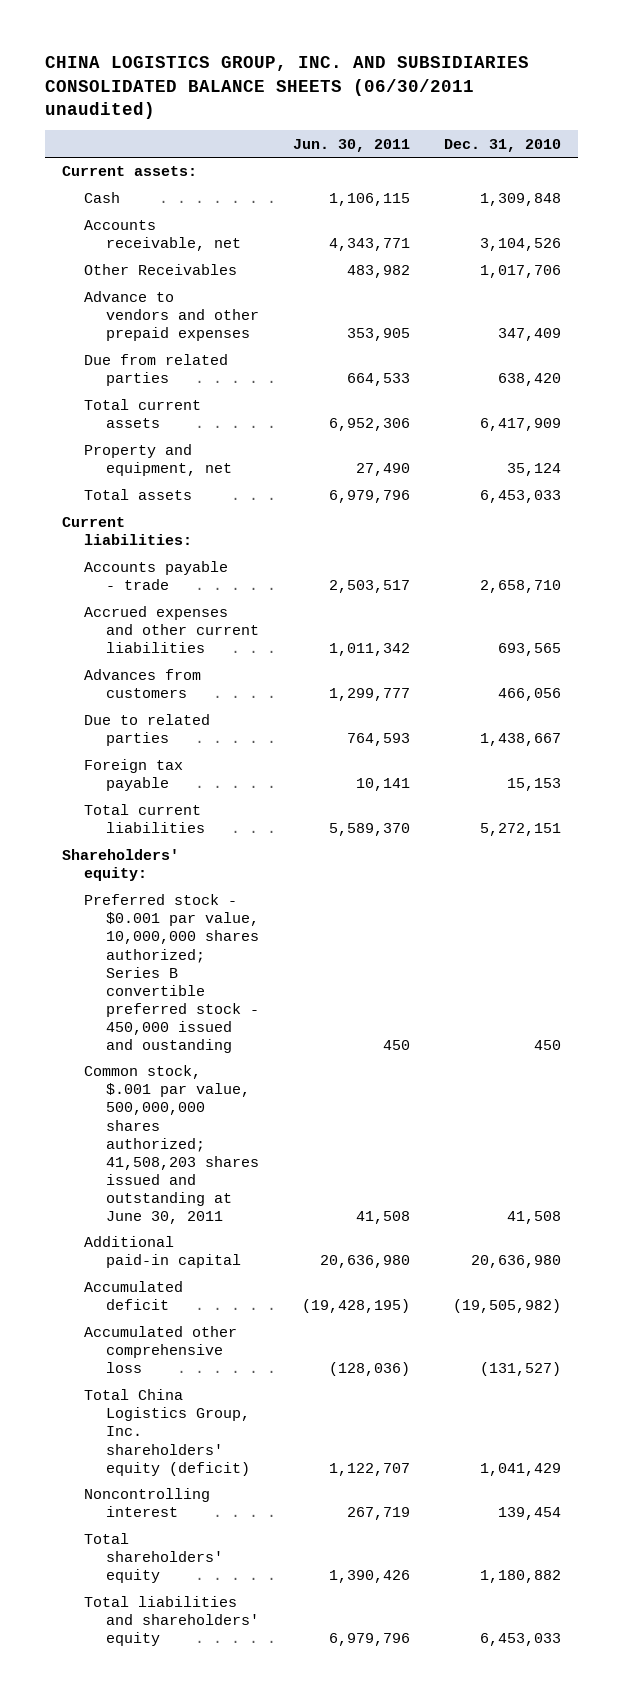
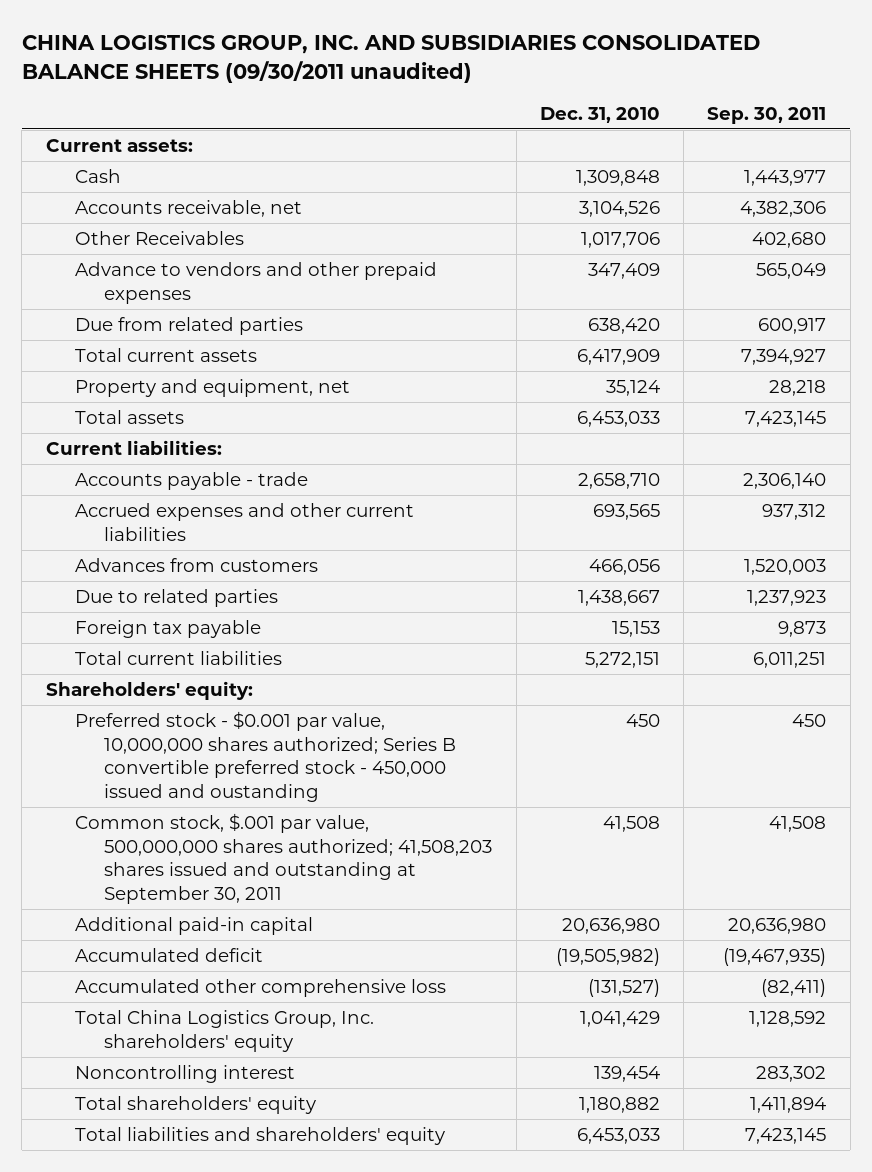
- CHINA LOGISTICS GROUP, INC. AND SUBSIDIARIES CONSOLIDATED BALANCE SHEETS (06/30/2011 unaudited)
+ CHINA LOGISTICS GROUP, INC. AND SUBSIDIARIES CONSOLIDATED BALANCE SHEETS (09/30/2011 unaudited)
- | Jun. 30, 2011 | Dec. 31, 2010
+ | Dec. 31, 2010 | Sep. 30, 2011
- Common stock, $.001 par value, 500,000,000 shares authorized; 41,508,203 shares issued and outstanding at June 30, 2011 | 41,508 | 41,508
+ Common stock, $.001 par value, 500,000,000 shares authorized; 41,508,203 shares issued and outstanding at September 30, 2011 | 41,508 | 41,508
- Total China Logistics Group, Inc. shareholders' equity (deficit) | 1,122,707 | 1,041,429
+ Total China Logistics Group, Inc. shareholders' equity | 1,041,429 | 1,128,592

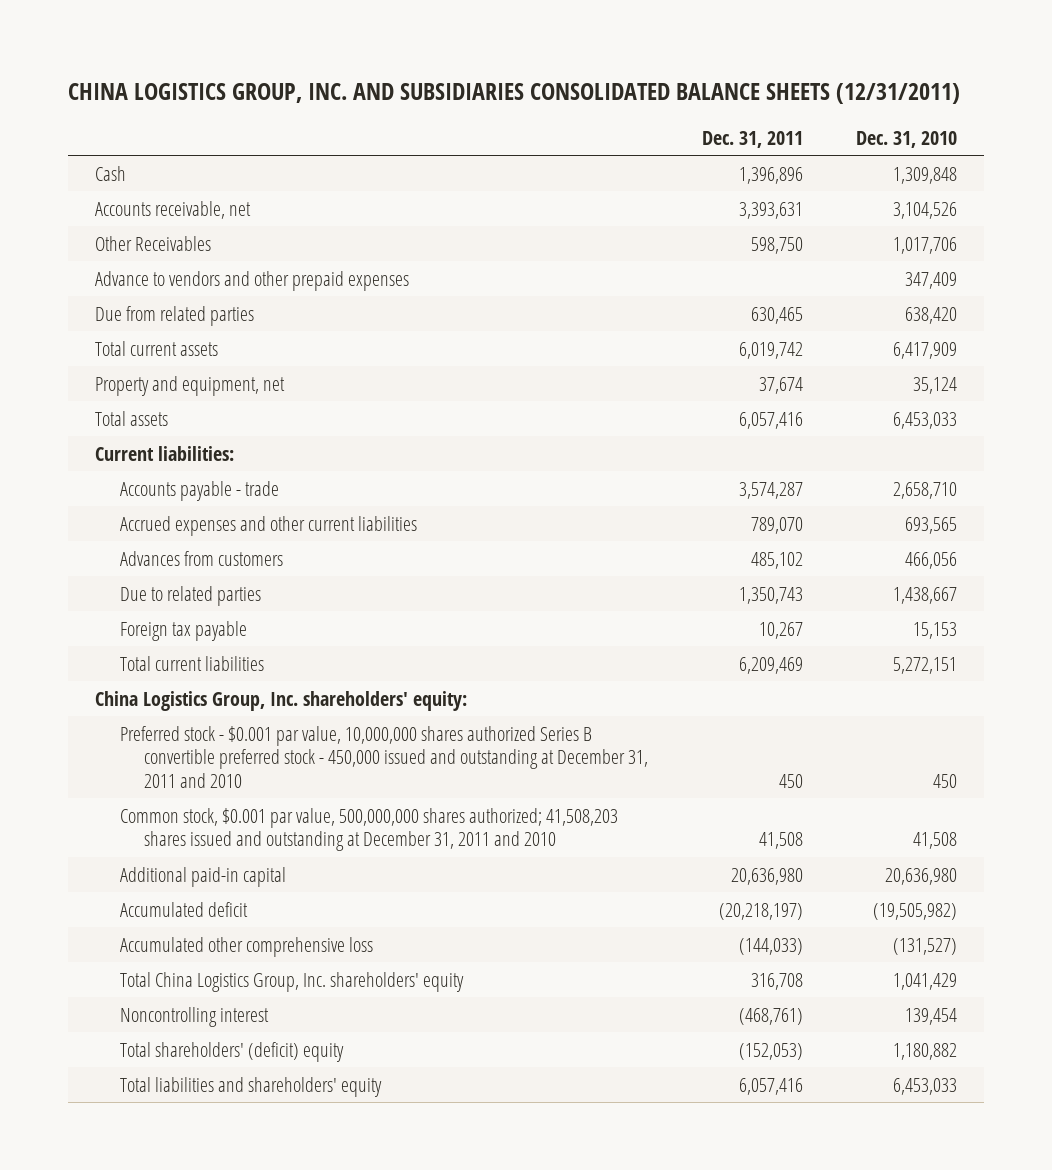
- CHINA LOGISTICS GROUP, INC. AND SUBSIDIARIES CONSOLIDATED BALANCE SHEETS (09/30/2011 unaudited)
+ CHINA LOGISTICS GROUP, INC. AND SUBSIDIARIES CONSOLIDATED BALANCE SHEETS (12/31/2011)
- | Dec. 31, 2010 | Sep. 30, 2011
+ | Dec. 31, 2011 | Dec. 31, 2010
- Current assets:
- Shareholders' equity:
- Preferred stock - $0.001 par value, 10,000,000 shares authorized; Series B convertible preferred stock - 450,000 issued and oustanding | 450 | 450
- Common stock, $.001 par value, 500,000,000 shares authorized; 41,508,203 shares issued and outstanding at September 30, 2011 | 41,508 | 41,508
+ China Logistics Group, Inc. shareholders' equity:
+ Preferred stock - $0.001 par value, 10,000,000 shares authorized Series B convertible preferred stock - 450,000 issued and outstanding at December 31, 2011 and 2010 | 450 | 450
+ Common stock, $0.001 par value, 500,000,000 shares authorized; 41,508,203 shares issued and outstanding at December 31, 2011 and 2010 | 41,508 | 41,508
- Total shareholders' equity | 1,180,882 | 1,411,894
+ Total shareholders' (deficit) equity | (152,053) | 1,180,882

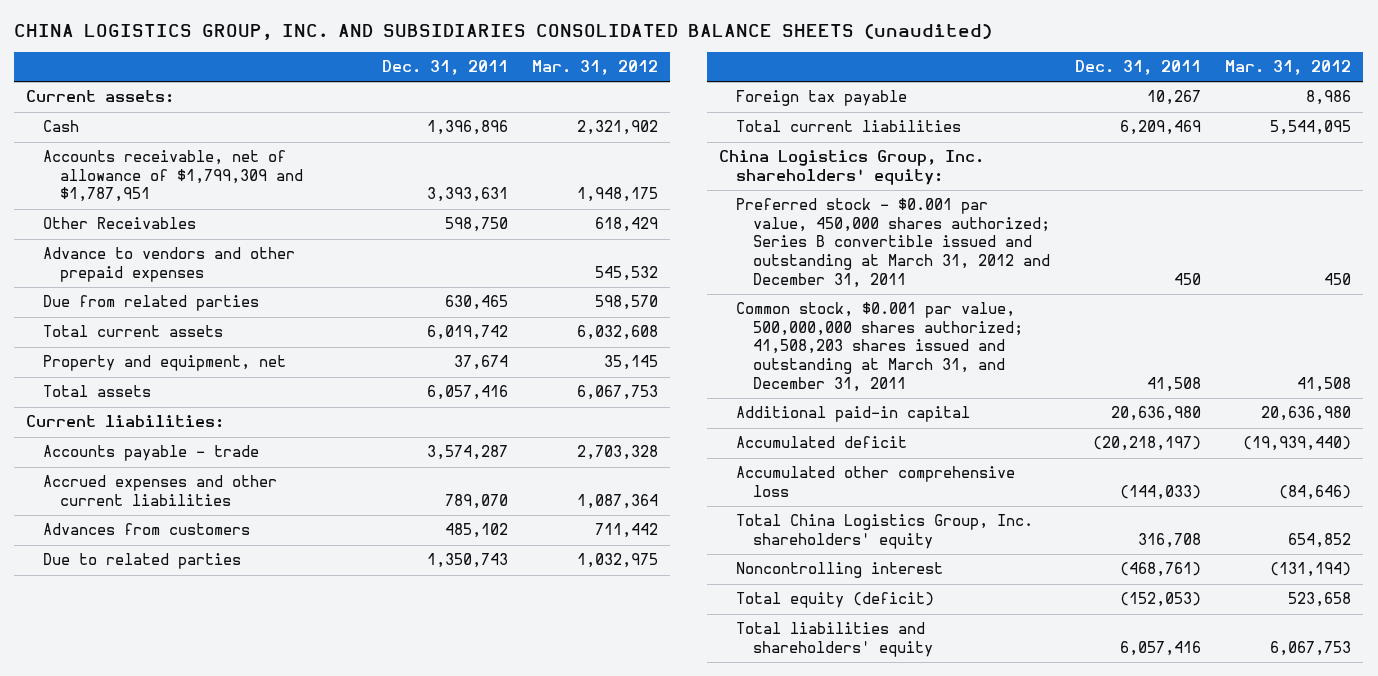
- CHINA LOGISTICS GROUP, INC. AND SUBSIDIARIES CONSOLIDATED BALANCE SHEETS (12/31/2011)
+ CHINA LOGISTICS GROUP, INC. AND SUBSIDIARIES CONSOLIDATED BALANCE SHEETS (unaudited)
- | Dec. 31, 2011 | Dec. 31, 2010
+ | Dec. 31, 2011 | Mar. 31, 2012
+ Current assets:
- Accounts receivable, net | 3,393,631 | 3,104,526
+ Accounts receivable, net of allowance of $1,799,309 and $1,787,951 | 3,393,631 | 1,948,175
- Preferred stock - $0.001 par value, 10,000,000 shares authorized Series B convertible preferred stock - 450,000 issued and outstanding at December 31, 2011 and 2010 | 450 | 450
- Common stock, $0.001 par value, 500,000,000 shares authorized; 41,508,203 shares issued and outstanding at December 31, 2011 and 2010 | 41,508 | 41,508
+ Preferred stock - $0.001 par value, 450,000 shares authorized; Series B convertible issued and outstanding at March 31, 2012 and December 31, 2011 | 450 | 450
+ Common stock, $0.001 par value, 500,000,000 shares authorized; 41,508,203 shares issued and outstanding at March 31, and December 31, 2011 | 41,508 | 41,508
- Total shareholders' (deficit) equity | (152,053) | 1,180,882
+ Total equity (deficit) | (152,053) | 523,658

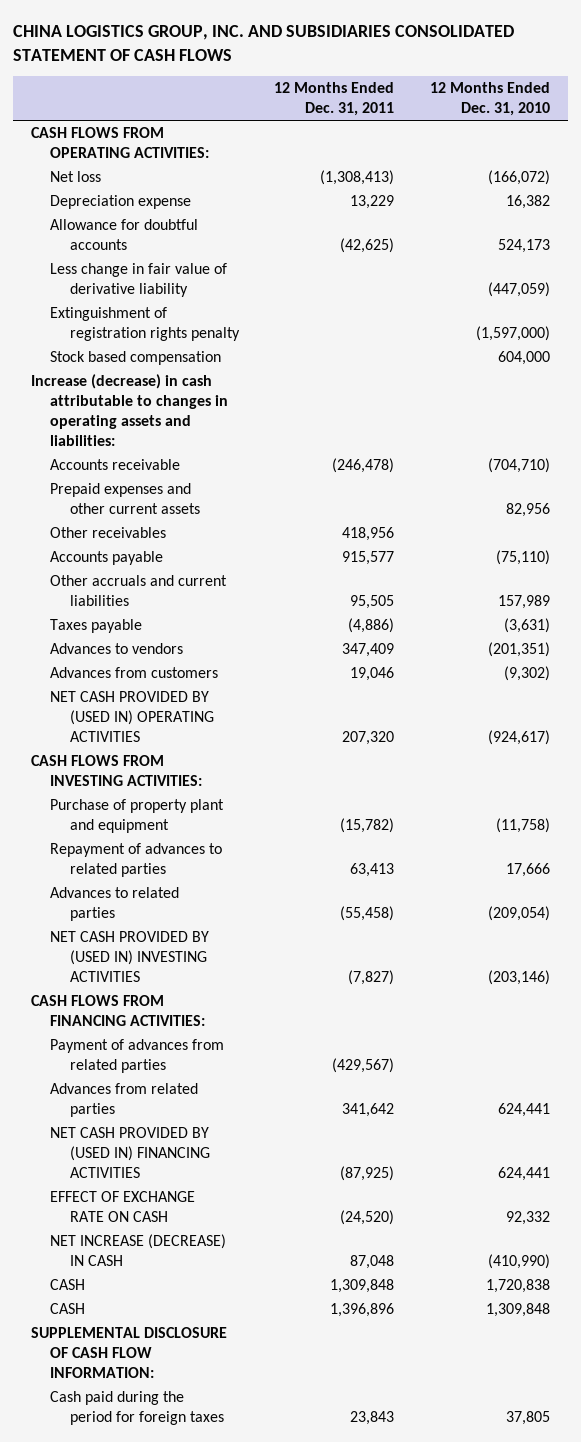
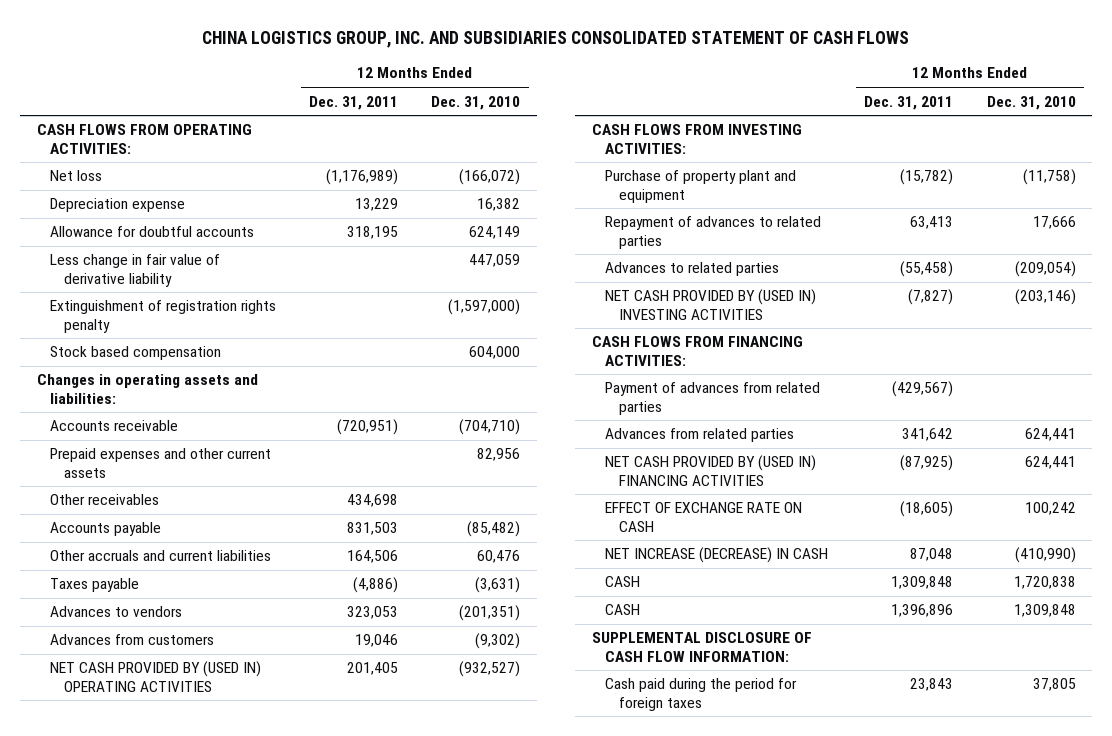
- Net loss | (1,308,413) | (166,072)
+ Net loss | (1,176,989) | (166,072)
- Allowance for doubtful accounts | (42,625) | 524,173
- Less change in fair value of derivative liability | | (447,059)
+ Allowance for doubtful accounts | 318,195 | 624,149
+ Less change in fair value of derivative liability | | 447,059
- Increase (decrease) in cash attributable to changes in operating assets and liabilities:
- Accounts receivable | (246,478) | (704,710)
+ Changes in operating assets and liabilities:
+ Accounts receivable | (720,951) | (704,710)
- Other receivables | 418,956 |
- Accounts payable | 915,577 | (75,110)
- Other accruals and current liabilities | 95,505 | 157,989
+ Other receivables | 434,698 |
+ Accounts payable | 831,503 | (85,482)
+ Other accruals and current liabilities | 164,506 | 60,476
- Advances to vendors | 347,409 | (201,351)
+ Advances to vendors | 323,053 | (201,351)
- NET CASH PROVIDED BY (USED IN) OPERATING ACTIVITIES | 207,320 | (924,617)
+ NET CASH PROVIDED BY (USED IN) OPERATING ACTIVITIES | 201,405 | (932,527)
- EFFECT OF EXCHANGE RATE ON CASH | (24,520) | 92,332
+ EFFECT OF EXCHANGE RATE ON CASH | (18,605) | 100,242

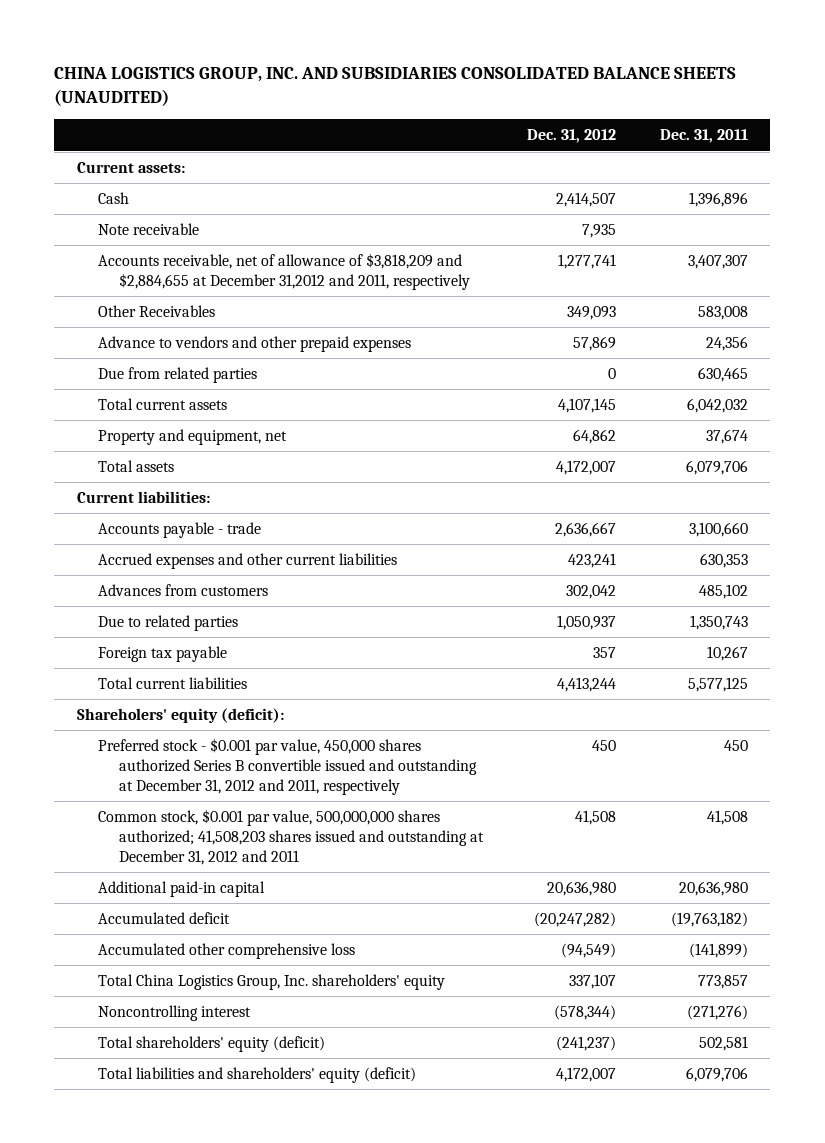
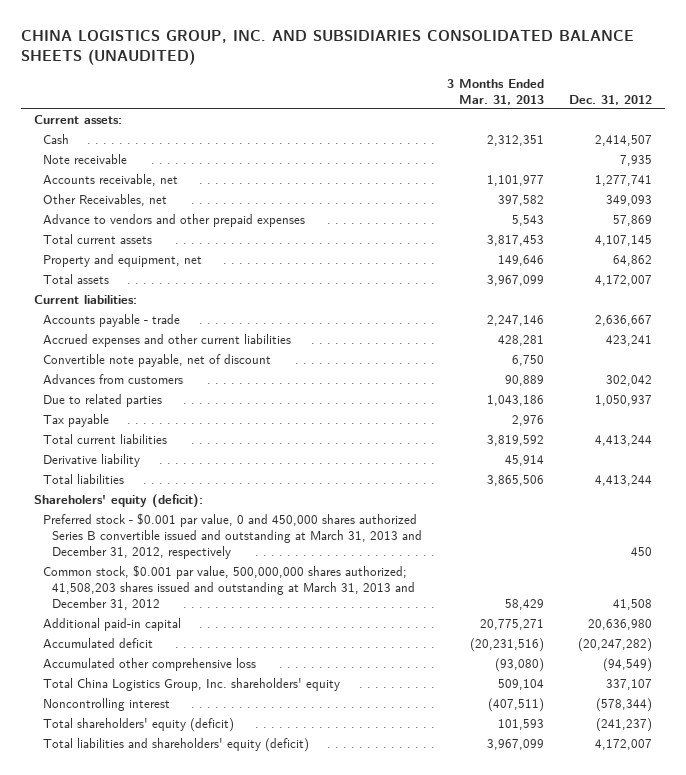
- | Dec. 31, 2012 | Dec. 31, 2011
+ | 3 Months Ended Mar. 31, 2013 | Dec. 31, 2012
- Accounts receivable, net of allowance of $3,818,209 and $2,884,655 at December 31,2012 and 2011, respectively | 1,277,741 | 3,407,307
- Other Receivables | 349,093 | 583,008
+ Accounts receivable, net | 1,101,977 | 1,277,741
+ Other Receivables, net | 397,582 | 349,093
- Due from related parties | 0 | 630,465
+ Convertible note payable, net of discount | 6,750 |
- Foreign tax payable | 357 | 10,267
+ Tax payable | 2,976 |
+ Derivative liability | 45,914 |
+ Total liabilities | 3,865,506 | 4,413,244
- Preferred stock - $0.001 par value, 450,000 shares authorized Series B convertible issued and outstanding at December 31, 2012 and 2011, respectively | 450 | 450
- Common stock, $0.001 par value, 500,000,000 shares authorized; 41,508,203 shares issued and outstanding at December 31, 2012 and 2011 | 41,508 | 41,508
+ Preferred stock - $0.001 par value, 0 and 450,000 shares authorized Series B convertible issued and outstanding at March 31, 2013 and December 31, 2012, respectively | | 450
+ Common stock, $0.001 par value, 500,000,000 shares authorized; 41,508,203 shares issued and outstanding at March 31, 2013 and December 31, 2012 | 58,429 | 41,508

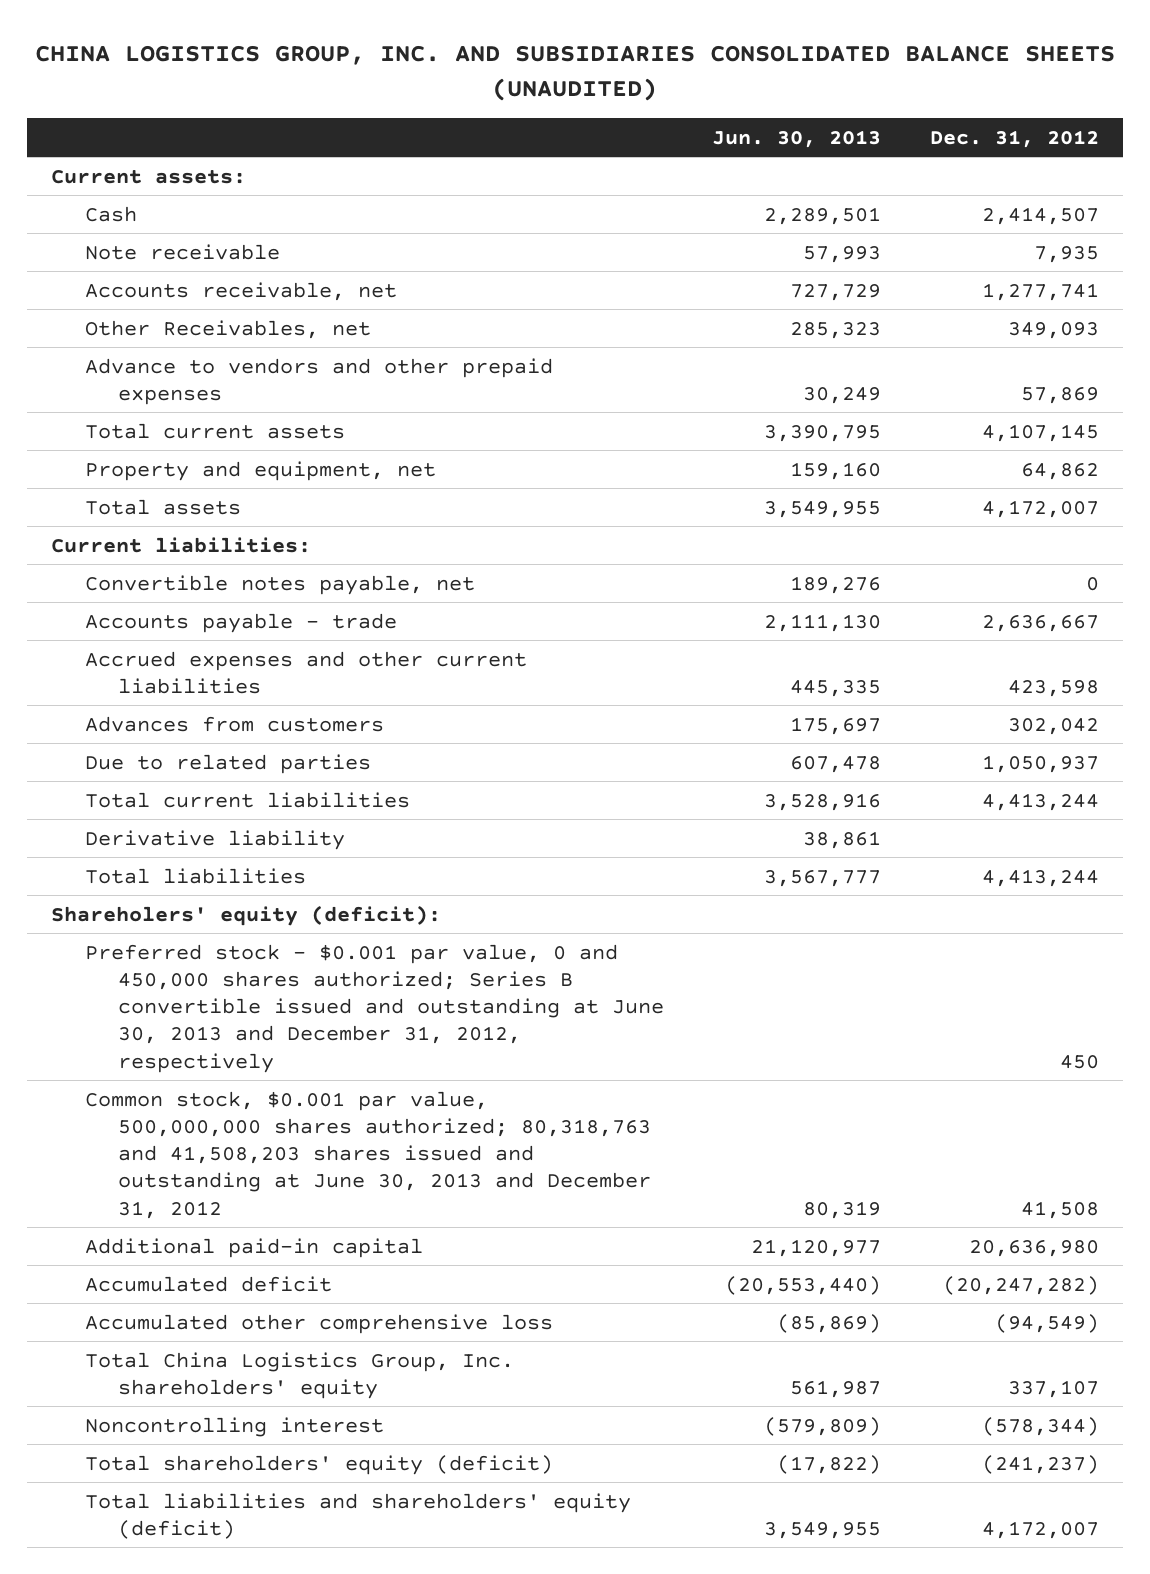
- | 3 Months Ended Mar. 31, 2013 | Dec. 31, 2012
+ | Jun. 30, 2013 | Dec. 31, 2012
+ Convertible notes payable, net | 189,276 | 0
- Accrued expenses and other current liabilities | 428,281 | 423,241
- Convertible note payable, net of discount | 6,750 |
+ Accrued expenses and other current liabilities | 445,335 | 423,598
- Tax payable | 2,976 |
- Preferred stock - $0.001 par value, 0 and 450,000 shares authorized Series B convertible issued and outstanding at March 31, 2013 and December 31, 2012, respectively | | 450
- Common stock, $0.001 par value, 500,000,000 shares authorized; 41,508,203 shares issued and outstanding at March 31, 2013 and December 31, 2012 | 58,429 | 41,508
+ Preferred stock - $0.001 par value, 0 and 450,000 shares authorized; Series B convertible issued and outstanding at June 30, 2013 and December 31, 2012, respectively | | 450
+ Common stock, $0.001 par value, 500,000,000 shares authorized; 80,318,763 and 41,508,203 shares issued and outstanding at June 30, 2013 and December 31, 2012 | 80,319 | 41,508

